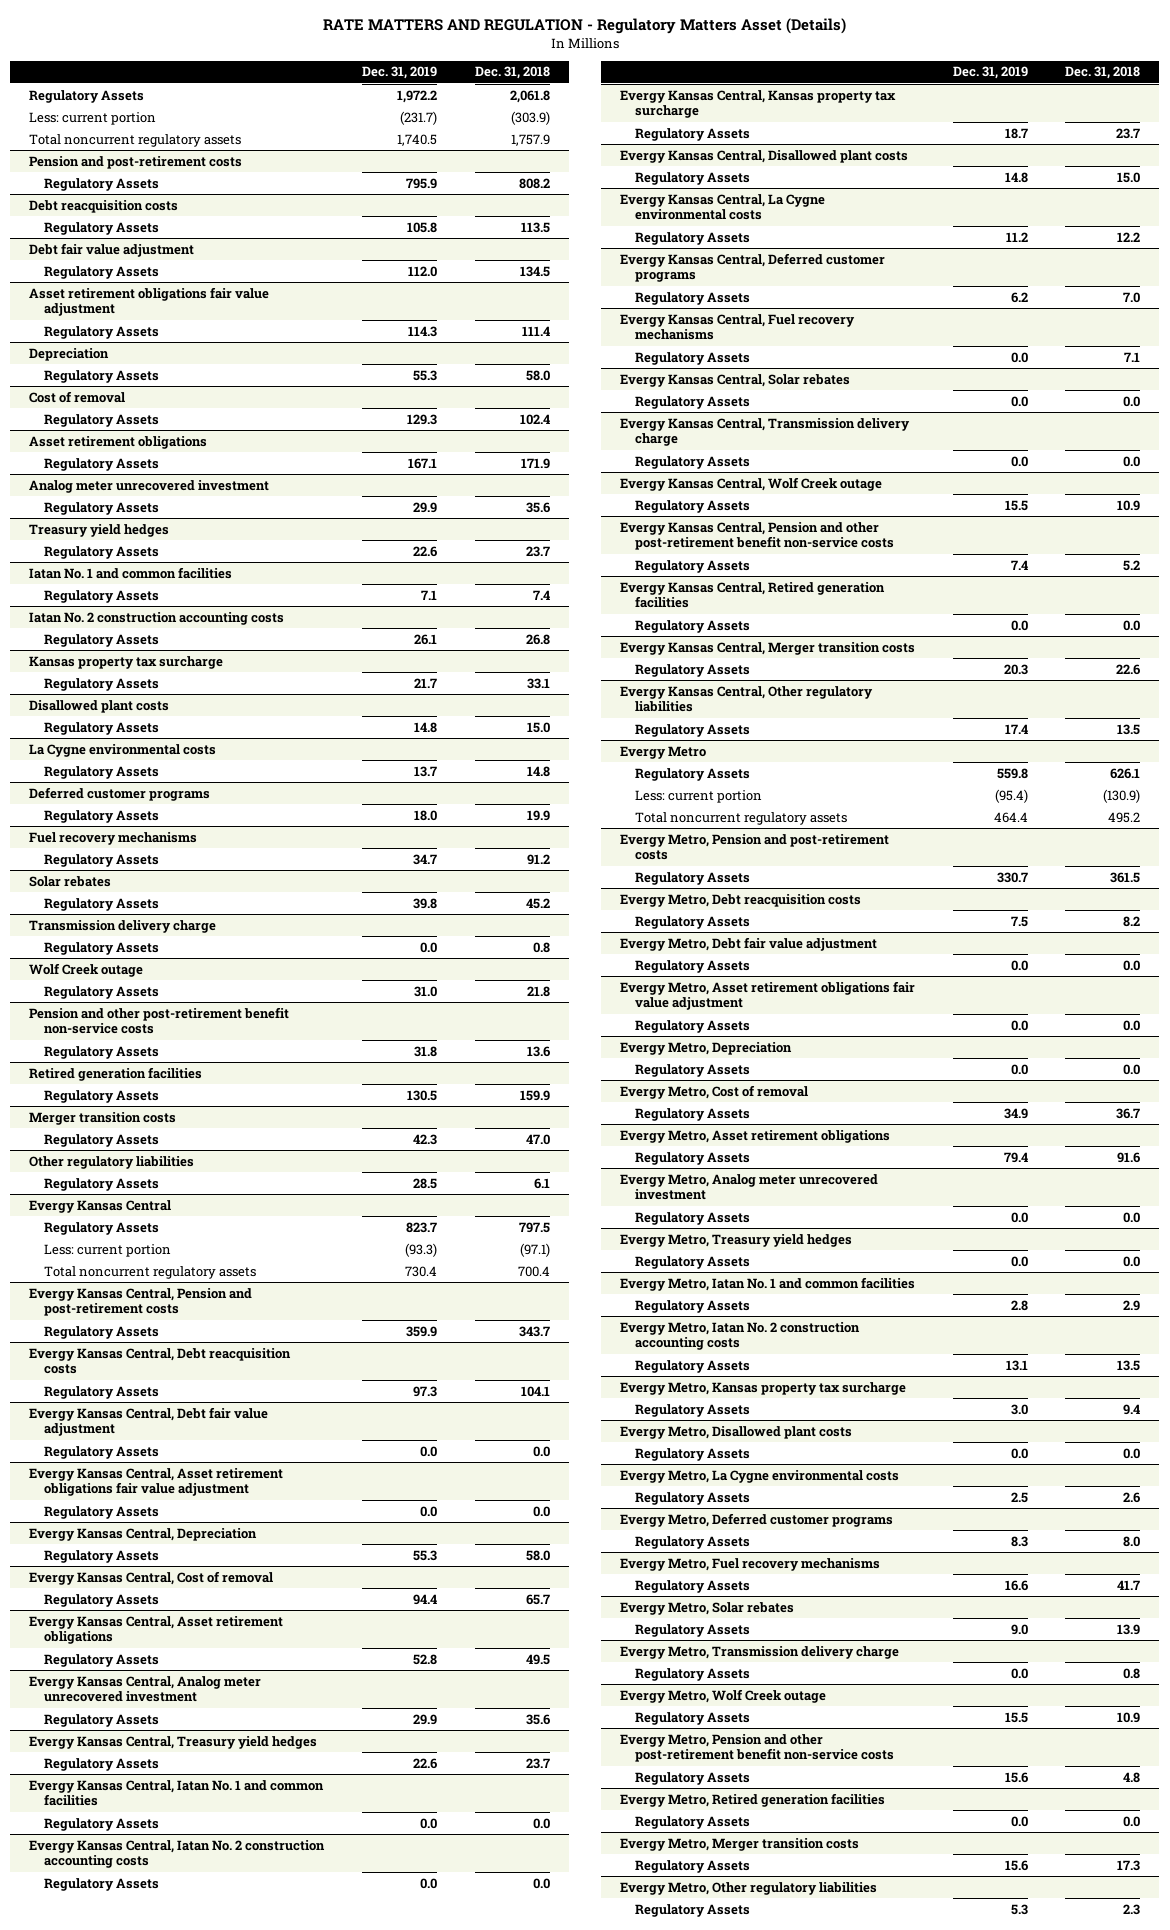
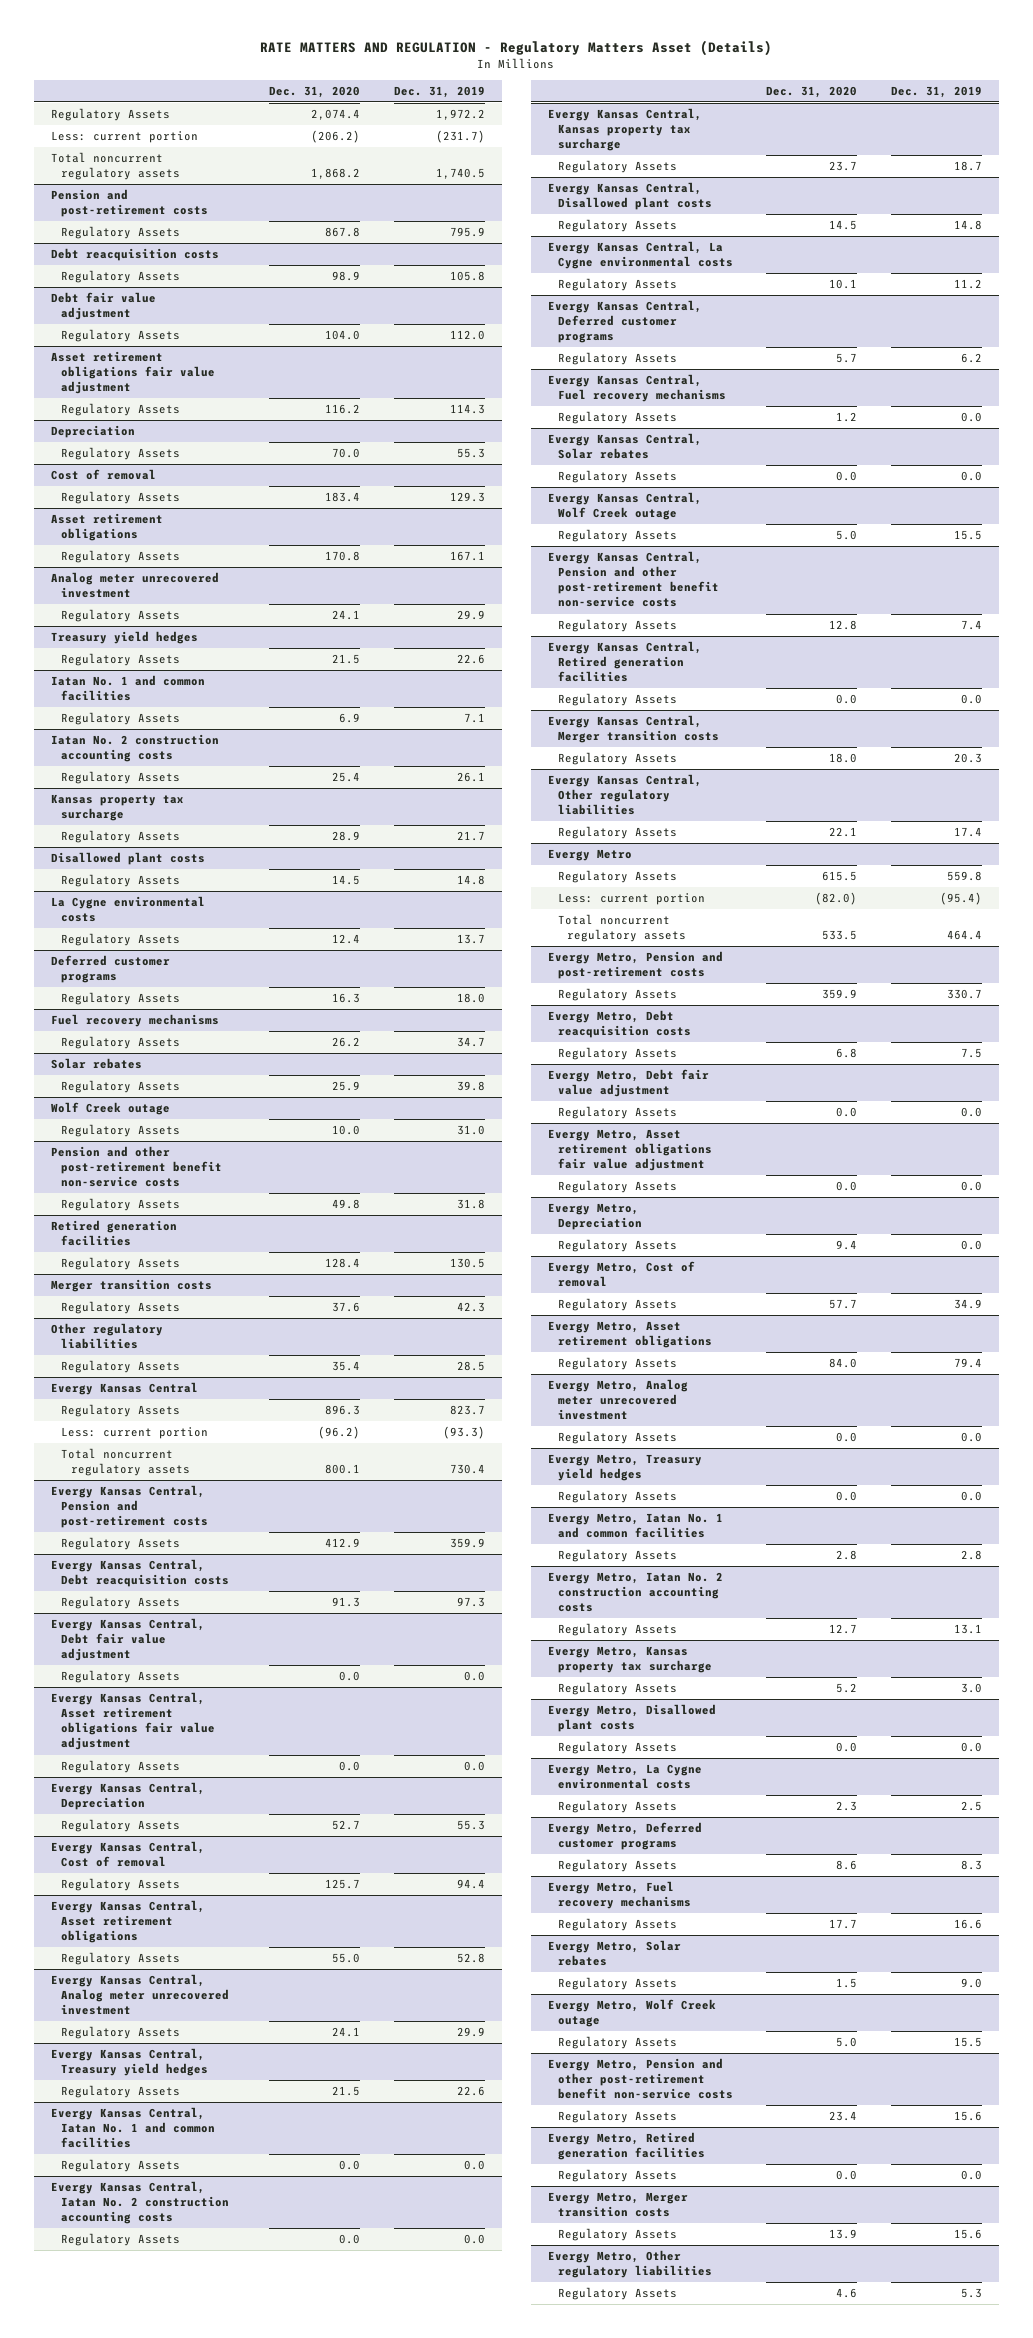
- | Dec. 31, 2019 | Dec. 31, 2018
+ | Dec. 31, 2020 | Dec. 31, 2019
- Transmission delivery charge
- Regulatory Assets | 0.0 | 0.8
- Evergy Kansas Central, Transmission delivery charge
- Regulatory Assets | 0.0 | 0.0
- Evergy Metro, Transmission delivery charge
- Regulatory Assets | 0.0 | 0.8

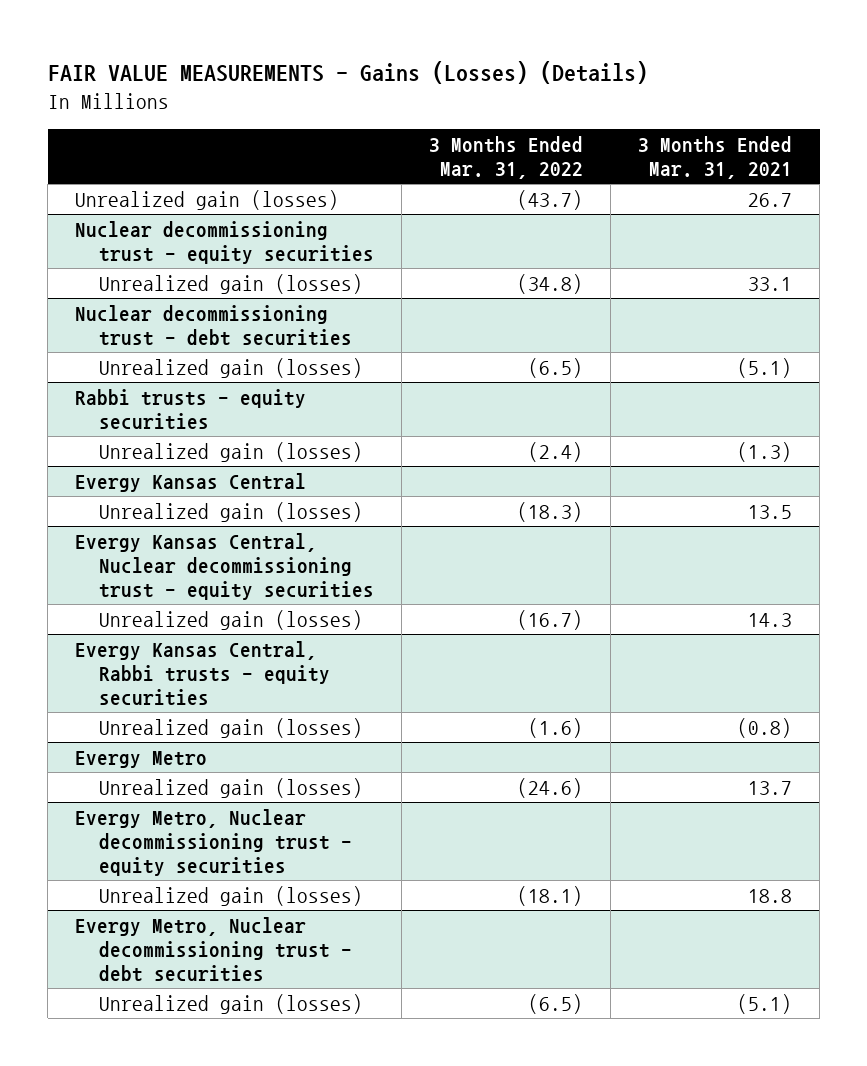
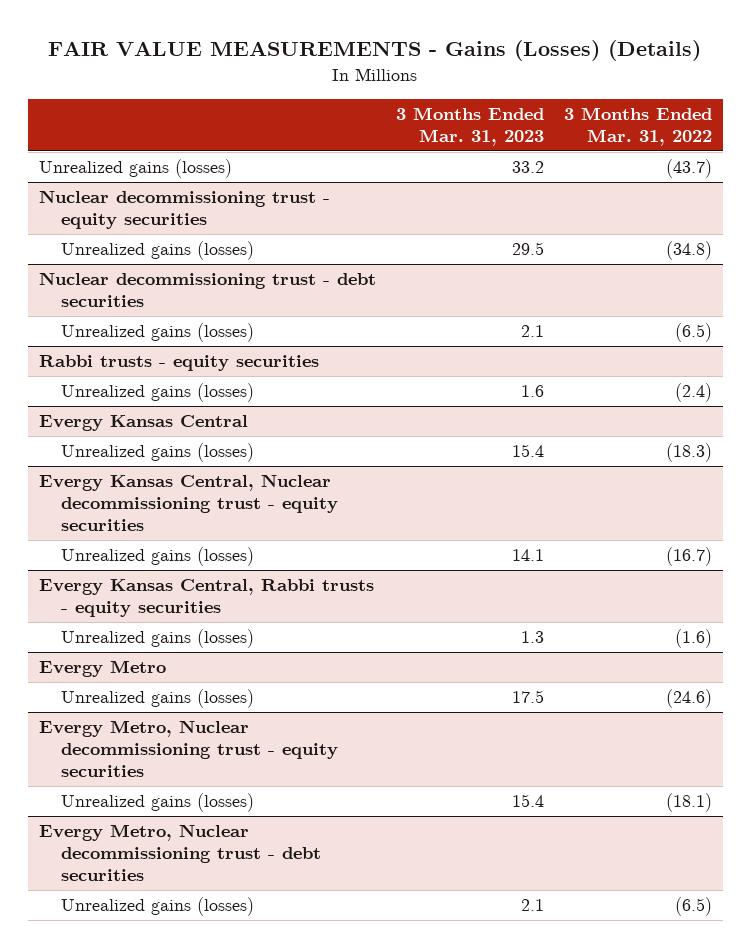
- | 3 Months Ended Mar. 31, 2022 | 3 Months Ended Mar. 31, 2021
+ | 3 Months Ended Mar. 31, 2023 | 3 Months Ended Mar. 31, 2022
- Unrealized gain (losses) | (43.7) | 26.7
+ Unrealized gains (losses) | 33.2 | (43.7)
@ Nuclear decommissioning trust - equity securities
- Unrealized gain (losses) | (34.8) | 33.1
+ Unrealized gains (losses) | 29.5 | (34.8)
@ Nuclear decommissioning trust - debt securities
- Unrealized gain (losses) | (6.5) | (5.1)
+ Unrealized gains (losses) | 2.1 | (6.5)
@ Rabbi trusts - equity securities
- Unrealized gain (losses) | (2.4) | (1.3)
+ Unrealized gains (losses) | 1.6 | (2.4)
@ Evergy Kansas Central
- Unrealized gain (losses) | (18.3) | 13.5
+ Unrealized gains (losses) | 15.4 | (18.3)
@ Evergy Kansas Central, Nuclear decommissioning trust - equity securities
- Unrealized gain (losses) | (16.7) | 14.3
+ Unrealized gains (losses) | 14.1 | (16.7)
@ Evergy Kansas Central, Rabbi trusts - equity securities
- Unrealized gain (losses) | (1.6) | (0.8)
+ Unrealized gains (losses) | 1.3 | (1.6)
@ Evergy Metro
- Unrealized gain (losses) | (24.6) | 13.7
+ Unrealized gains (losses) | 17.5 | (24.6)
@ Evergy Metro, Nuclear decommissioning trust - equity securities
- Unrealized gain (losses) | (18.1) | 18.8
+ Unrealized gains (losses) | 15.4 | (18.1)
@ Evergy Metro, Nuclear decommissioning trust - debt securities
- Unrealized gain (losses) | (6.5) | (5.1)
+ Unrealized gains (losses) | 2.1 | (6.5)

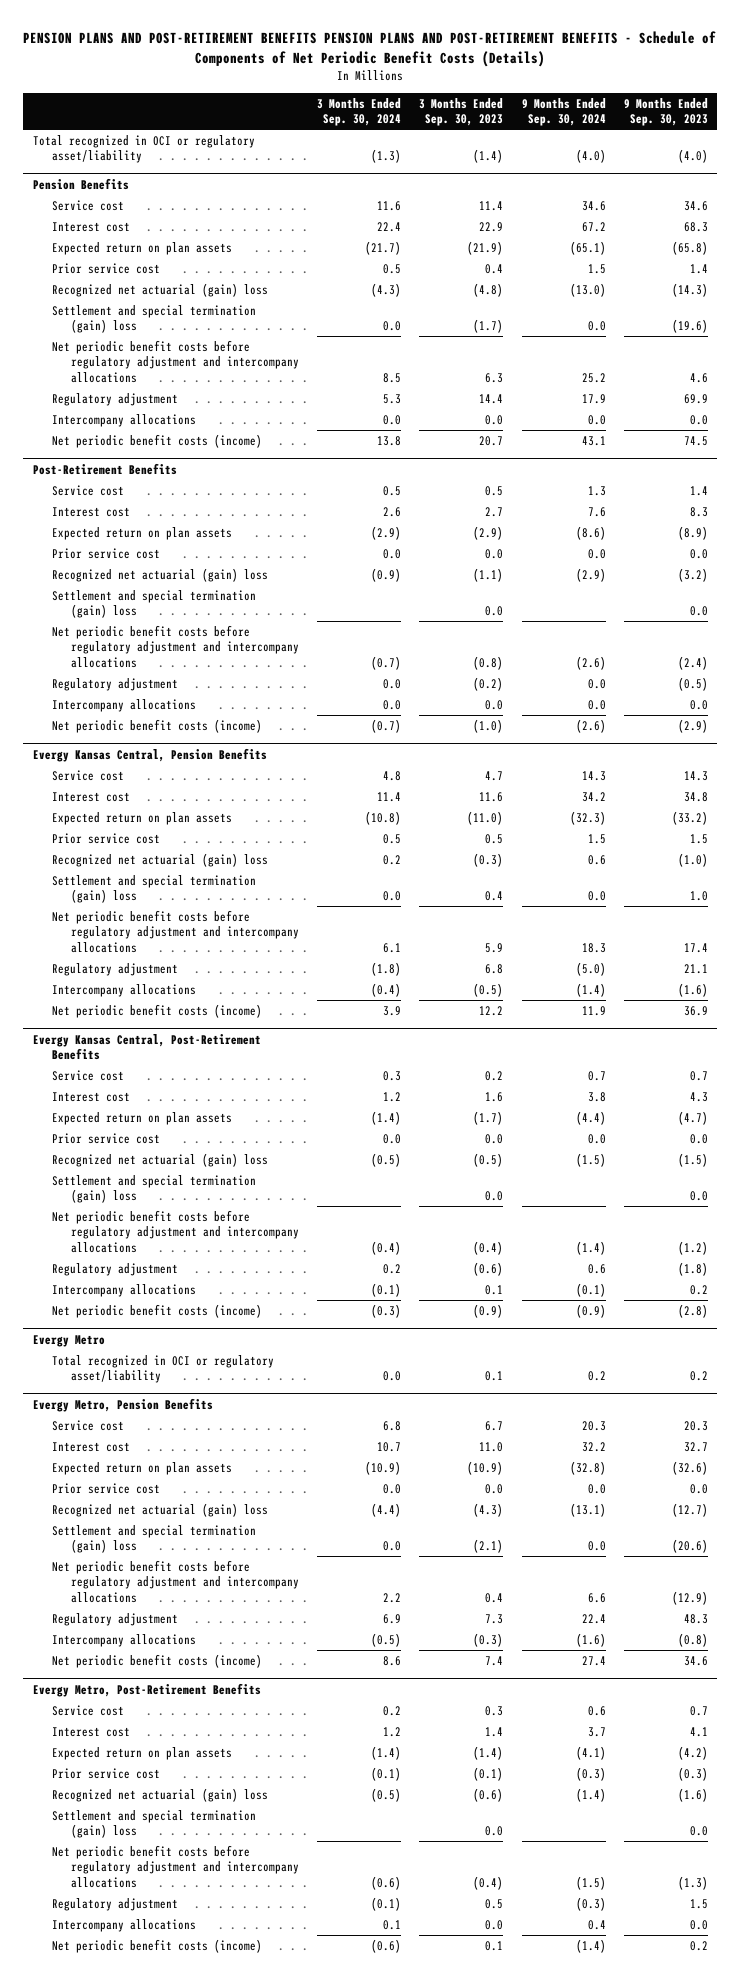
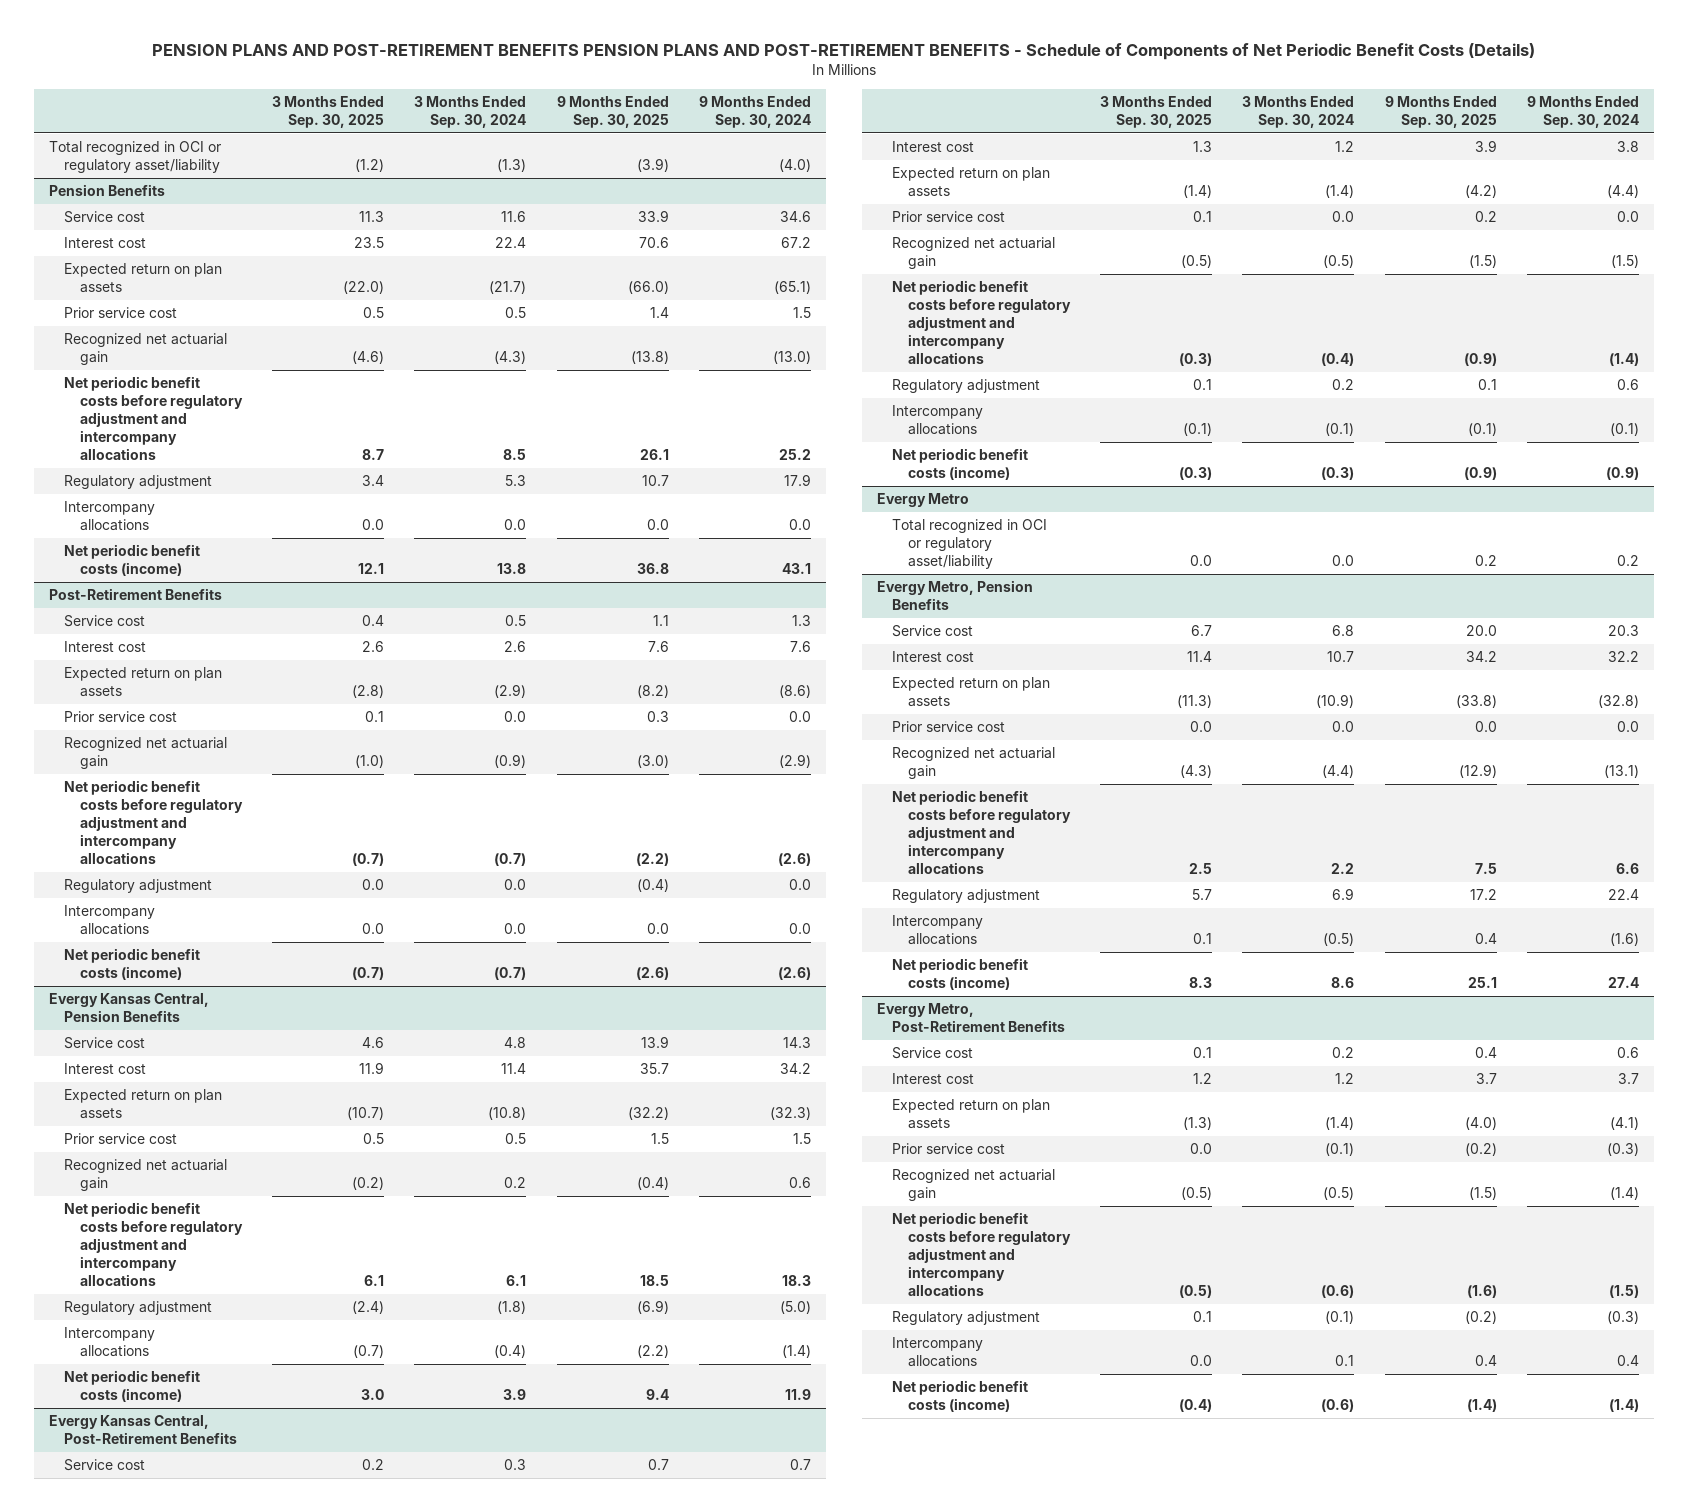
- | 3 Months Ended Sep. 30, 2024 | 3 Months Ended Sep. 30, 2023 | 9 Months Ended Sep. 30, 2024 | 9 Months Ended Sep. 30, 2023
+ | 3 Months Ended Sep. 30, 2025 | 3 Months Ended Sep. 30, 2024 | 9 Months Ended Sep. 30, 2025 | 9 Months Ended Sep. 30, 2024
@ Pension Benefits
- Recognized net actuarial (gain) loss | (4.3) | (4.8) | (13.0) | (14.3)
- Settlement and special termination (gain) loss | 0.0 | (1.7) | 0.0 | (19.6)
+ Recognized net actuarial gain | (4.6) | (4.3) | (13.8) | (13.0)
@ Post-Retirement Benefits
- Recognized net actuarial (gain) loss | (0.9) | (1.1) | (2.9) | (3.2)
- Settlement and special termination (gain) loss | | 0.0 | | 0.0
+ Recognized net actuarial gain | (1.0) | (0.9) | (3.0) | (2.9)
@ Evergy Kansas Central, Pension Benefits
- Recognized net actuarial (gain) loss | 0.2 | (0.3) | 0.6 | (1.0)
- Settlement and special termination (gain) loss | 0.0 | 0.4 | 0.0 | 1.0
+ Recognized net actuarial gain | (0.2) | 0.2 | (0.4) | 0.6
@ Evergy Kansas Central, Post-Retirement Benefits
- Recognized net actuarial (gain) loss | (0.5) | (0.5) | (1.5) | (1.5)
- Settlement and special termination (gain) loss | | 0.0 | | 0.0
+ Recognized net actuarial gain | (0.5) | (0.5) | (1.5) | (1.5)
@ Evergy Metro, Pension Benefits
- Recognized net actuarial (gain) loss | (4.4) | (4.3) | (13.1) | (12.7)
- Settlement and special termination (gain) loss | 0.0 | (2.1) | 0.0 | (20.6)
+ Recognized net actuarial gain | (4.3) | (4.4) | (12.9) | (13.1)
@ Evergy Metro, Post-Retirement Benefits
- Recognized net actuarial (gain) loss | (0.5) | (0.6) | (1.4) | (1.6)
- Settlement and special termination (gain) loss | | 0.0 | | 0.0
+ Recognized net actuarial gain | (0.5) | (0.5) | (1.5) | (1.4)

